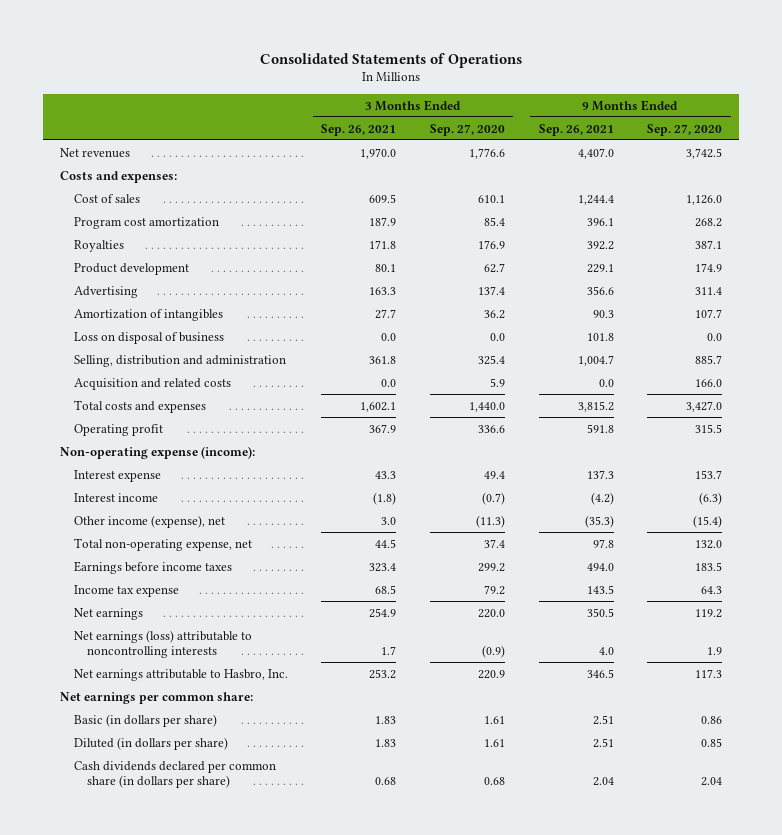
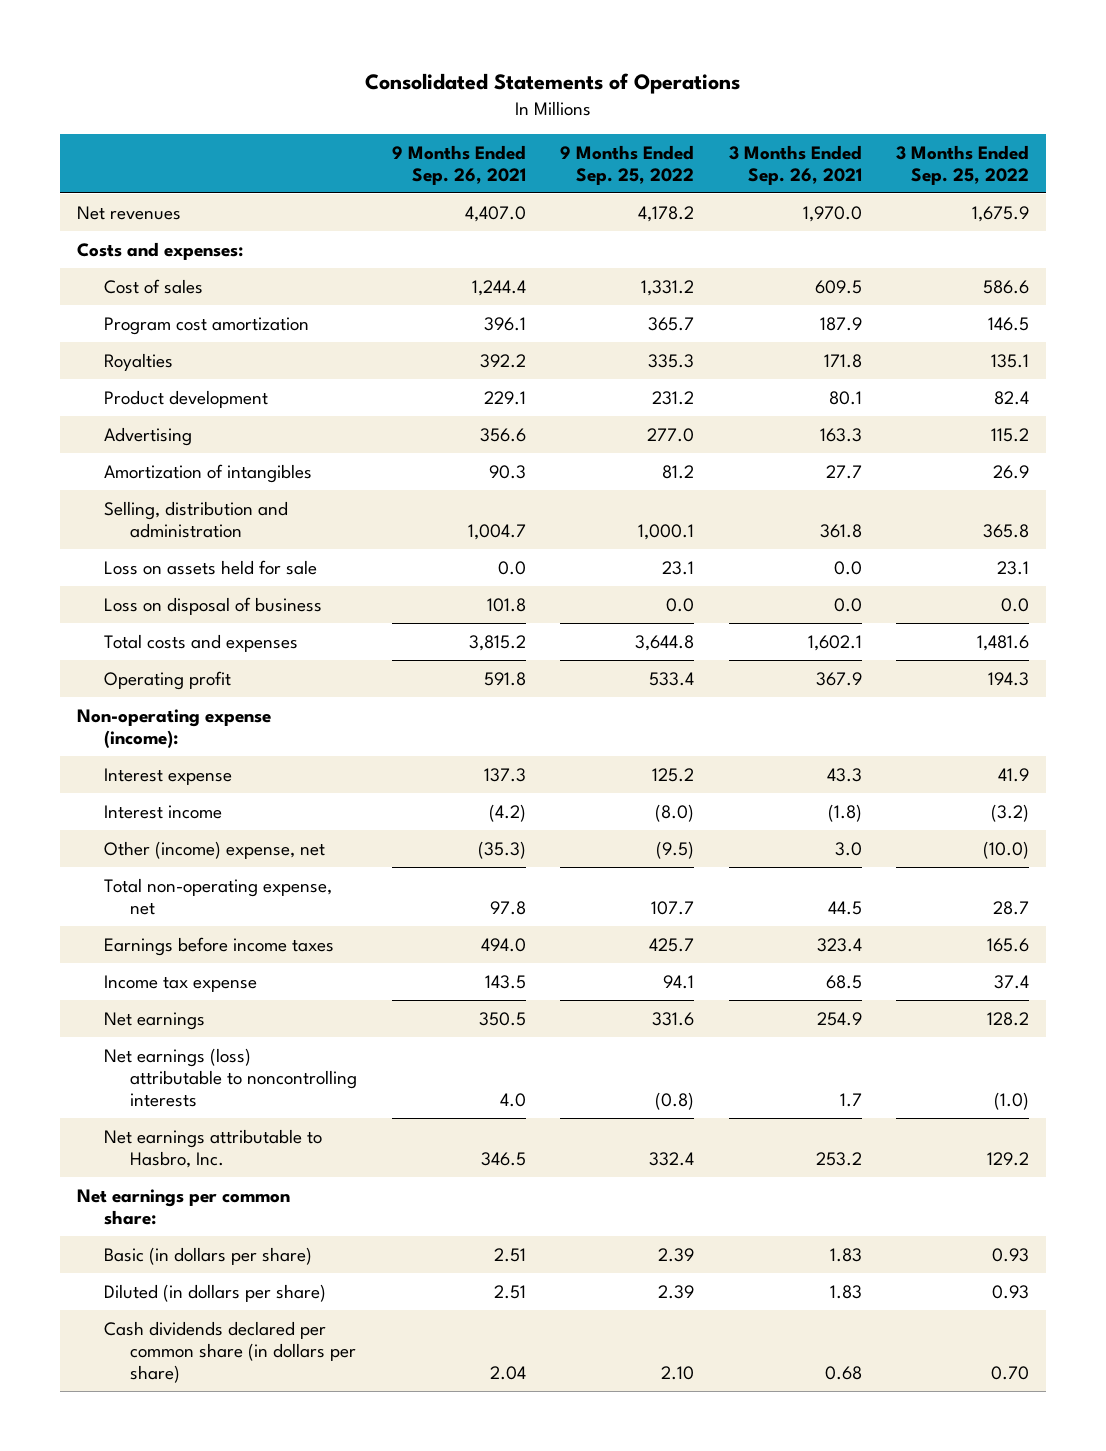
- | 3 Months Ended Sep. 26, 2021 | 3 Months Ended Sep. 27, 2020 | 9 Months Ended Sep. 26, 2021 | 9 Months Ended Sep. 27, 2020
+ | 9 Months Ended Sep. 26, 2021 | 9 Months Ended Sep. 25, 2022 | 3 Months Ended Sep. 26, 2021 | 3 Months Ended Sep. 25, 2022
- Acquisition and related costs | 0.0 | 5.9 | 0.0 | 166.0
+ Loss on assets held for sale | 0.0 | 23.1 | 0.0 | 23.1
moved down: Loss on disposal of business | 101.8 | 0.0 | 0.0 | 0.0
- Other income (expense), net | 3.0 | (11.3) | (35.3) | (15.4)
+ Other (income) expense, net | (35.3) | (9.5) | 3.0 | (10.0)

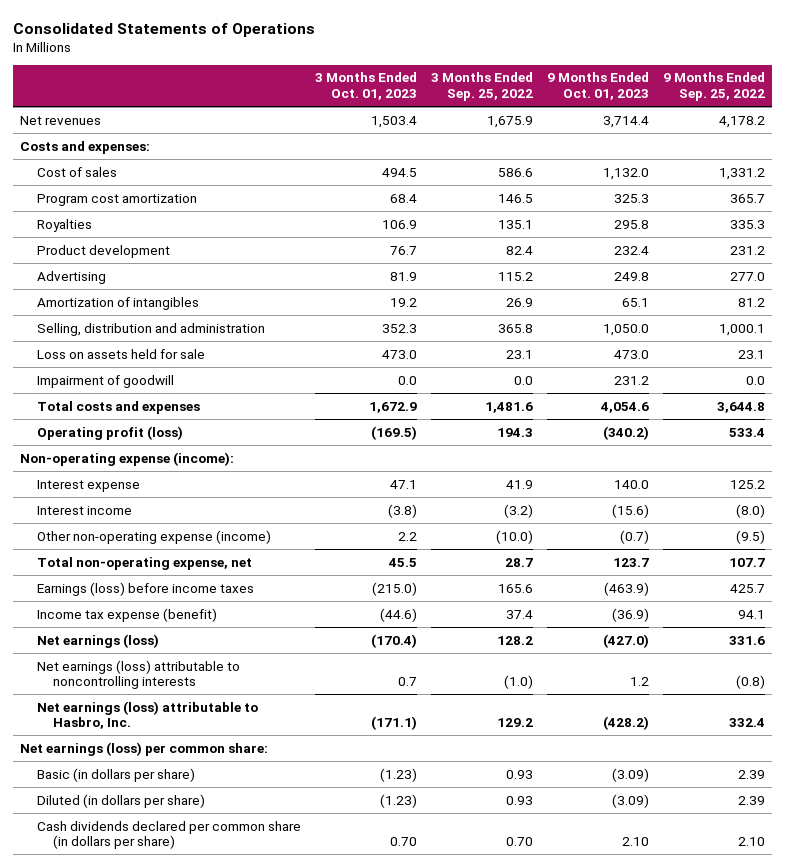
- | 9 Months Ended Sep. 26, 2021 | 9 Months Ended Sep. 25, 2022 | 3 Months Ended Sep. 26, 2021 | 3 Months Ended Sep. 25, 2022
+ | 3 Months Ended Oct. 01, 2023 | 3 Months Ended Sep. 25, 2022 | 9 Months Ended Oct. 01, 2023 | 9 Months Ended Sep. 25, 2022
- Loss on disposal of business | 101.8 | 0.0 | 0.0 | 0.0
+ Impairment of goodwill | 0.0 | 0.0 | 231.2 | 0.0
- Operating profit | 591.8 | 533.4 | 367.9 | 194.3
+ Operating profit (loss) | (169.5) | 194.3 | (340.2) | 533.4
- Other (income) expense, net | (35.3) | (9.5) | 3.0 | (10.0)
+ Other non-operating expense (income) | 2.2 | (10.0) | (0.7) | (9.5)
- Earnings before income taxes | 494.0 | 425.7 | 323.4 | 165.6
- Income tax expense | 143.5 | 94.1 | 68.5 | 37.4
- Net earnings | 350.5 | 331.6 | 254.9 | 128.2
+ Earnings (loss) before income taxes | (215.0) | 165.6 | (463.9) | 425.7
+ Income tax expense (benefit) | (44.6) | 37.4 | (36.9) | 94.1
+ Net earnings (loss) | (170.4) | 128.2 | (427.0) | 331.6
- Net earnings attributable to Hasbro, Inc. | 346.5 | 332.4 | 253.2 | 129.2
- Net earnings per common share:
+ Net earnings (loss) attributable to Hasbro, Inc. | (171.1) | 129.2 | (428.2) | 332.4
+ Net earnings (loss) per common share:

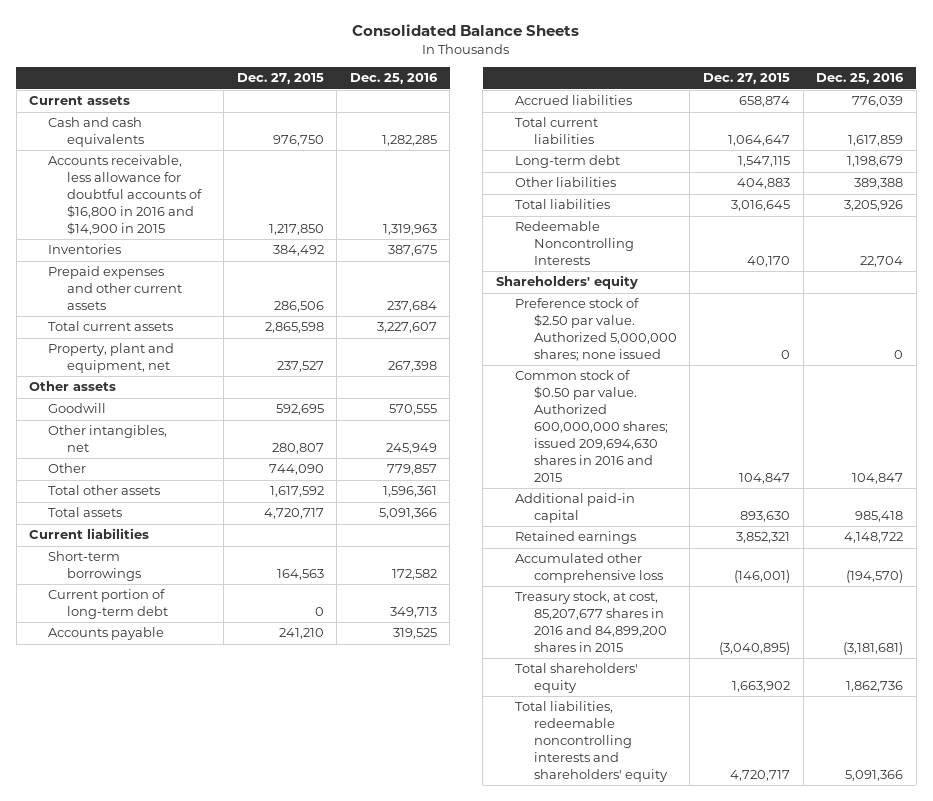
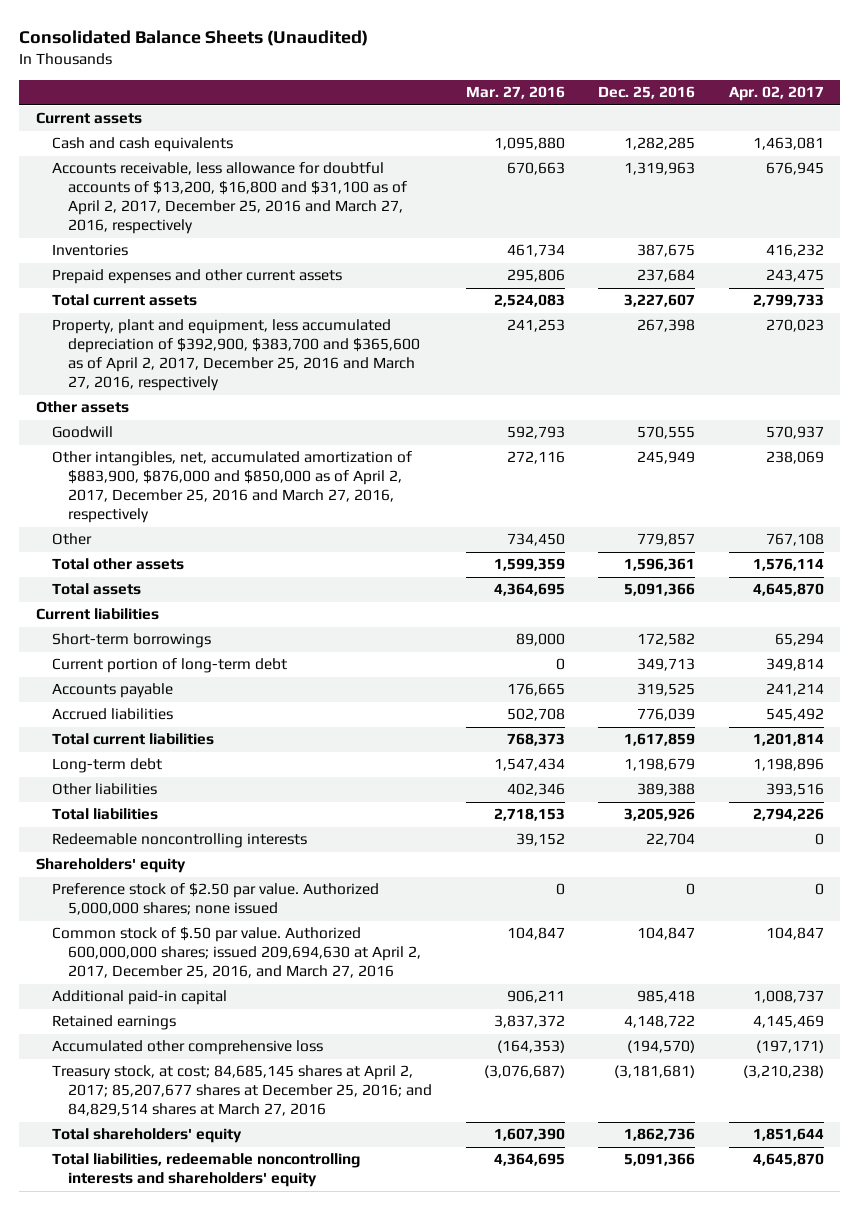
- Consolidated Balance Sheets
+ Consolidated Balance Sheets (Unaudited)
- | Dec. 27, 2015 | Dec. 25, 2016
+ | Mar. 27, 2016 | Dec. 25, 2016 | Apr. 02, 2017
- Accounts receivable, less allowance for doubtful accounts of $16,800 in 2016 and $14,900 in 2015 | 1,217,850 | 1,319,963
+ Accounts receivable, less allowance for doubtful accounts of $13,200, $16,800 and $31,100 as of April 2, 2017, December 25, 2016 and March 27, 2016, respectively | 670,663 | 1,319,963 | 676,945
- Property, plant and equipment, net | 237,527 | 267,398
+ Property, plant and equipment, less accumulated depreciation of $392,900, $383,700 and $365,600 as of April 2, 2017, December 25, 2016 and March 27, 2016, respectively | 241,253 | 267,398 | 270,023
- Other intangibles, net | 280,807 | 245,949
+ Other intangibles, net, accumulated amortization of $883,900, $876,000 and $850,000 as of April 2, 2017, December 25, 2016 and March 27, 2016, respectively | 272,116 | 245,949 | 238,069
- Redeemable Noncontrolling Interests | 40,170 | 22,704
+ Redeemable noncontrolling interests | 39,152 | 22,704 | 0
- Common stock of $0.50 par value. Authorized 600,000,000 shares; issued 209,694,630 shares in 2016 and 2015 | 104,847 | 104,847
+ Common stock of $.50 par value. Authorized 600,000,000 shares; issued 209,694,630 at April 2, 2017, December 25, 2016, and March 27, 2016 | 104,847 | 104,847 | 104,847
- Treasury stock, at cost, 85,207,677 shares in 2016 and 84,899,200 shares in 2015 | (3,040,895) | (3,181,681)
+ Treasury stock, at cost; 84,685,145 shares at April 2, 2017; 85,207,677 shares at December 25, 2016; and 84,829,514 shares at March 27, 2016 | (3,076,687) | (3,181,681) | (3,210,238)

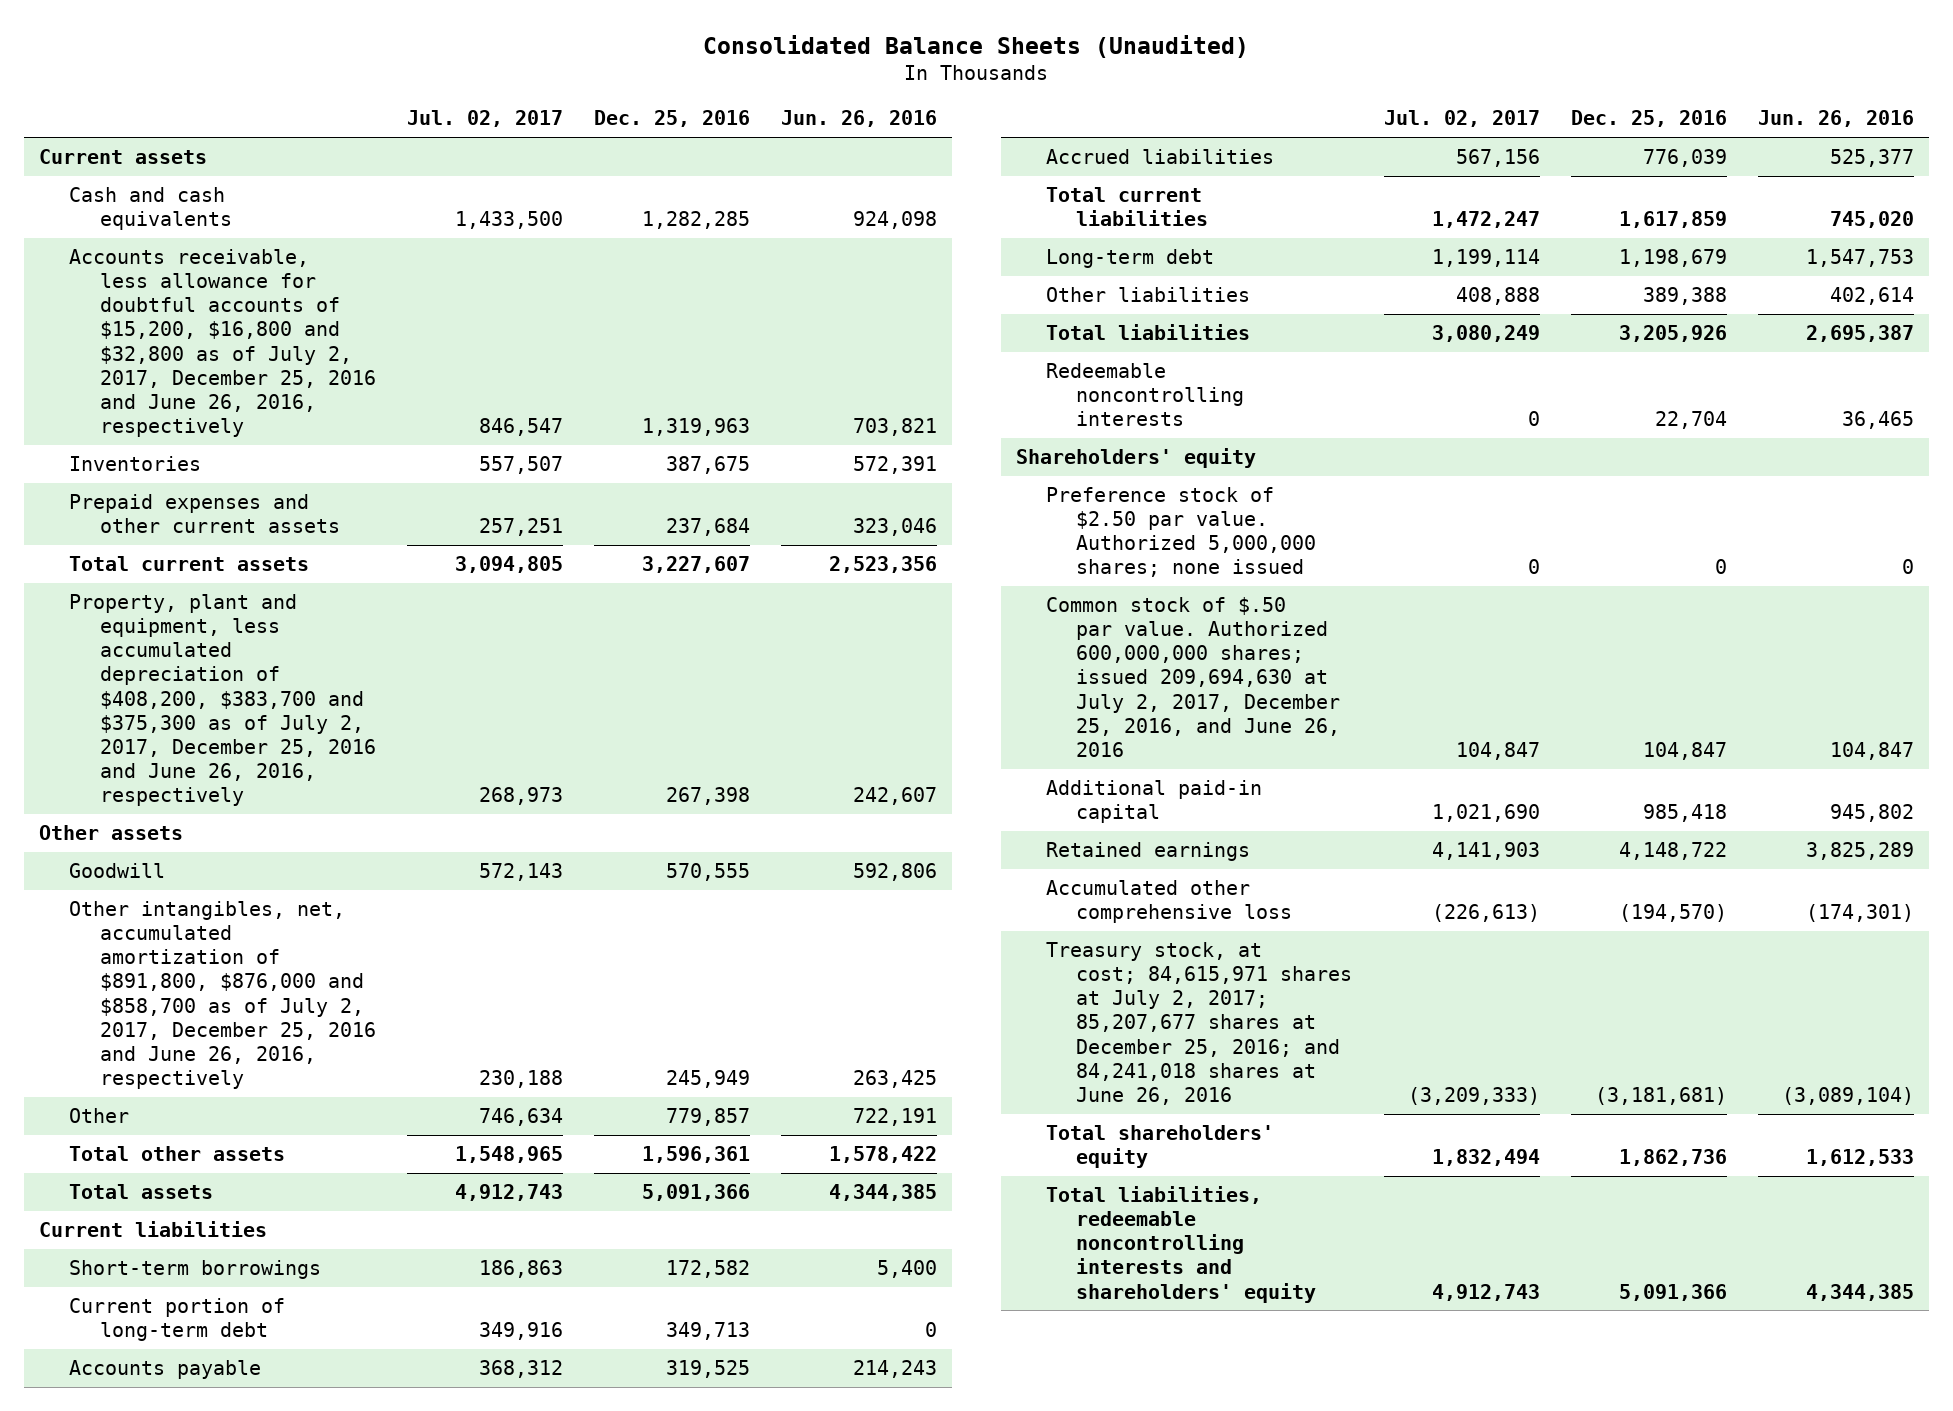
- | Mar. 27, 2016 | Dec. 25, 2016 | Apr. 02, 2017
+ | Jul. 02, 2017 | Dec. 25, 2016 | Jun. 26, 2016
- Accounts receivable, less allowance for doubtful accounts of $13,200, $16,800 and $31,100 as of April 2, 2017, December 25, 2016 and March 27, 2016, respectively | 670,663 | 1,319,963 | 676,945
+ Accounts receivable, less allowance for doubtful accounts of $15,200, $16,800 and $32,800 as of July 2, 2017, December 25, 2016 and June 26, 2016, respectively | 846,547 | 1,319,963 | 703,821
- Property, plant and equipment, less accumulated depreciation of $392,900, $383,700 and $365,600 as of April 2, 2017, December 25, 2016 and March 27, 2016, respectively | 241,253 | 267,398 | 270,023
+ Property, plant and equipment, less accumulated depreciation of $408,200, $383,700 and $375,300 as of July 2, 2017, December 25, 2016 and June 26, 2016, respectively | 268,973 | 267,398 | 242,607
- Other intangibles, net, accumulated amortization of $883,900, $876,000 and $850,000 as of April 2, 2017, December 25, 2016 and March 27, 2016, respectively | 272,116 | 245,949 | 238,069
+ Other intangibles, net, accumulated amortization of $891,800, $876,000 and $858,700 as of July 2, 2017, December 25, 2016 and June 26, 2016, respectively | 230,188 | 245,949 | 263,425
- Common stock of $.50 par value. Authorized 600,000,000 shares; issued 209,694,630 at April 2, 2017, December 25, 2016, and March 27, 2016 | 104,847 | 104,847 | 104,847
+ Common stock of $.50 par value. Authorized 600,000,000 shares; issued 209,694,630 at July 2, 2017, December 25, 2016, and June 26, 2016 | 104,847 | 104,847 | 104,847
- Treasury stock, at cost; 84,685,145 shares at April 2, 2017; 85,207,677 shares at December 25, 2016; and 84,829,514 shares at March 27, 2016 | (3,076,687) | (3,181,681) | (3,210,238)
+ Treasury stock, at cost; 84,615,971 shares at July 2, 2017; 85,207,677 shares at December 25, 2016; and 84,241,018 shares at June 26, 2016 | (3,209,333) | (3,181,681) | (3,089,104)

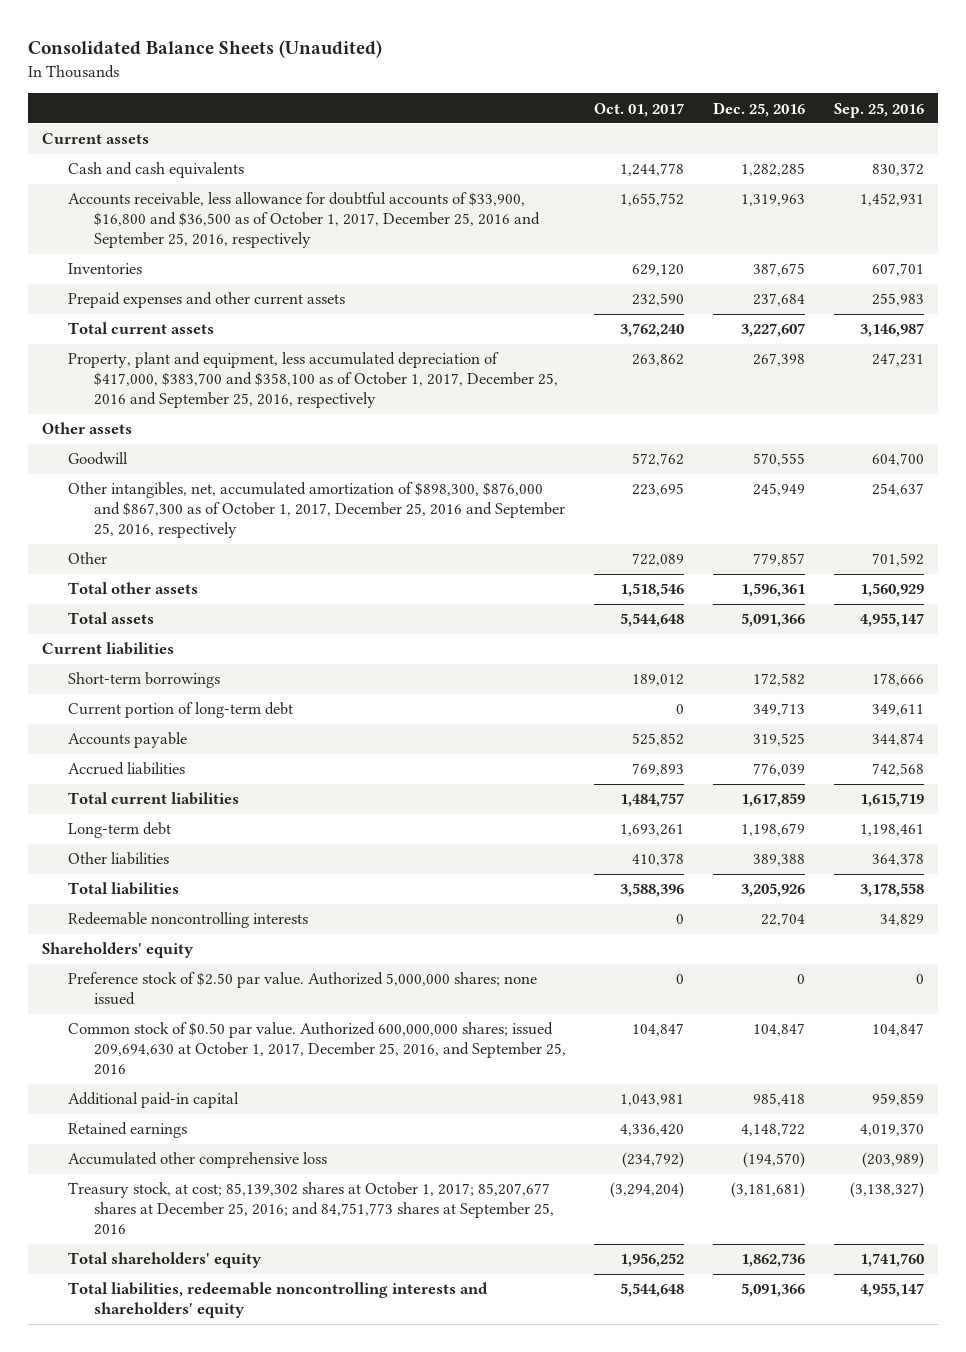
- | Jul. 02, 2017 | Dec. 25, 2016 | Jun. 26, 2016
+ | Oct. 01, 2017 | Dec. 25, 2016 | Sep. 25, 2016
- Accounts receivable, less allowance for doubtful accounts of $15,200, $16,800 and $32,800 as of July 2, 2017, December 25, 2016 and June 26, 2016, respectively | 846,547 | 1,319,963 | 703,821
+ Accounts receivable, less allowance for doubtful accounts of $33,900, $16,800 and $36,500 as of October 1, 2017, December 25, 2016 and September 25, 2016, respectively | 1,655,752 | 1,319,963 | 1,452,931
- Property, plant and equipment, less accumulated depreciation of $408,200, $383,700 and $375,300 as of July 2, 2017, December 25, 2016 and June 26, 2016, respectively | 268,973 | 267,398 | 242,607
+ Property, plant and equipment, less accumulated depreciation of $417,000, $383,700 and $358,100 as of October 1, 2017, December 25, 2016 and September 25, 2016, respectively | 263,862 | 267,398 | 247,231
- Other intangibles, net, accumulated amortization of $891,800, $876,000 and $858,700 as of July 2, 2017, December 25, 2016 and June 26, 2016, respectively | 230,188 | 245,949 | 263,425
+ Other intangibles, net, accumulated amortization of $898,300, $876,000 and $867,300 as of October 1, 2017, December 25, 2016 and September 25, 2016, respectively | 223,695 | 245,949 | 254,637
- Common stock of $.50 par value. Authorized 600,000,000 shares; issued 209,694,630 at July 2, 2017, December 25, 2016, and June 26, 2016 | 104,847 | 104,847 | 104,847
+ Common stock of $0.50 par value. Authorized 600,000,000 shares; issued 209,694,630 at October 1, 2017, December 25, 2016, and September 25, 2016 | 104,847 | 104,847 | 104,847
- Treasury stock, at cost; 84,615,971 shares at July 2, 2017; 85,207,677 shares at December 25, 2016; and 84,241,018 shares at June 26, 2016 | (3,209,333) | (3,181,681) | (3,089,104)
+ Treasury stock, at cost; 85,139,302 shares at October 1, 2017; 85,207,677 shares at December 25, 2016; and 84,751,773 shares at September 25, 2016 | (3,294,204) | (3,181,681) | (3,138,327)

